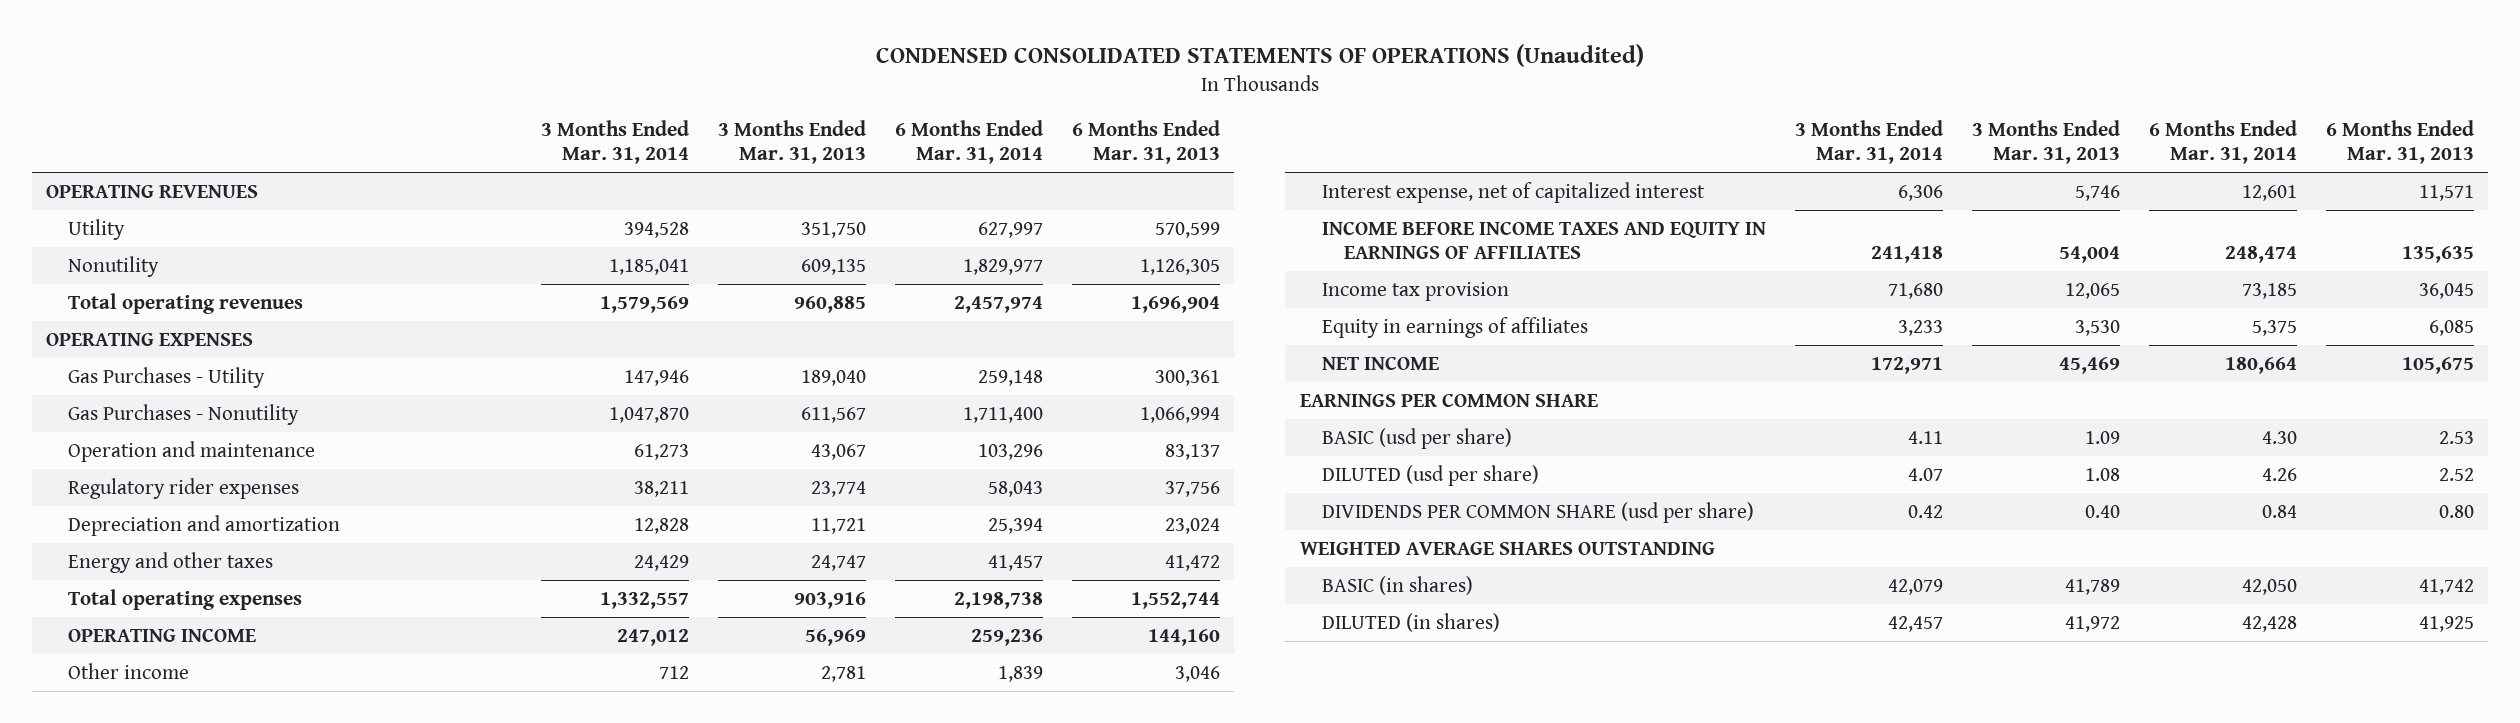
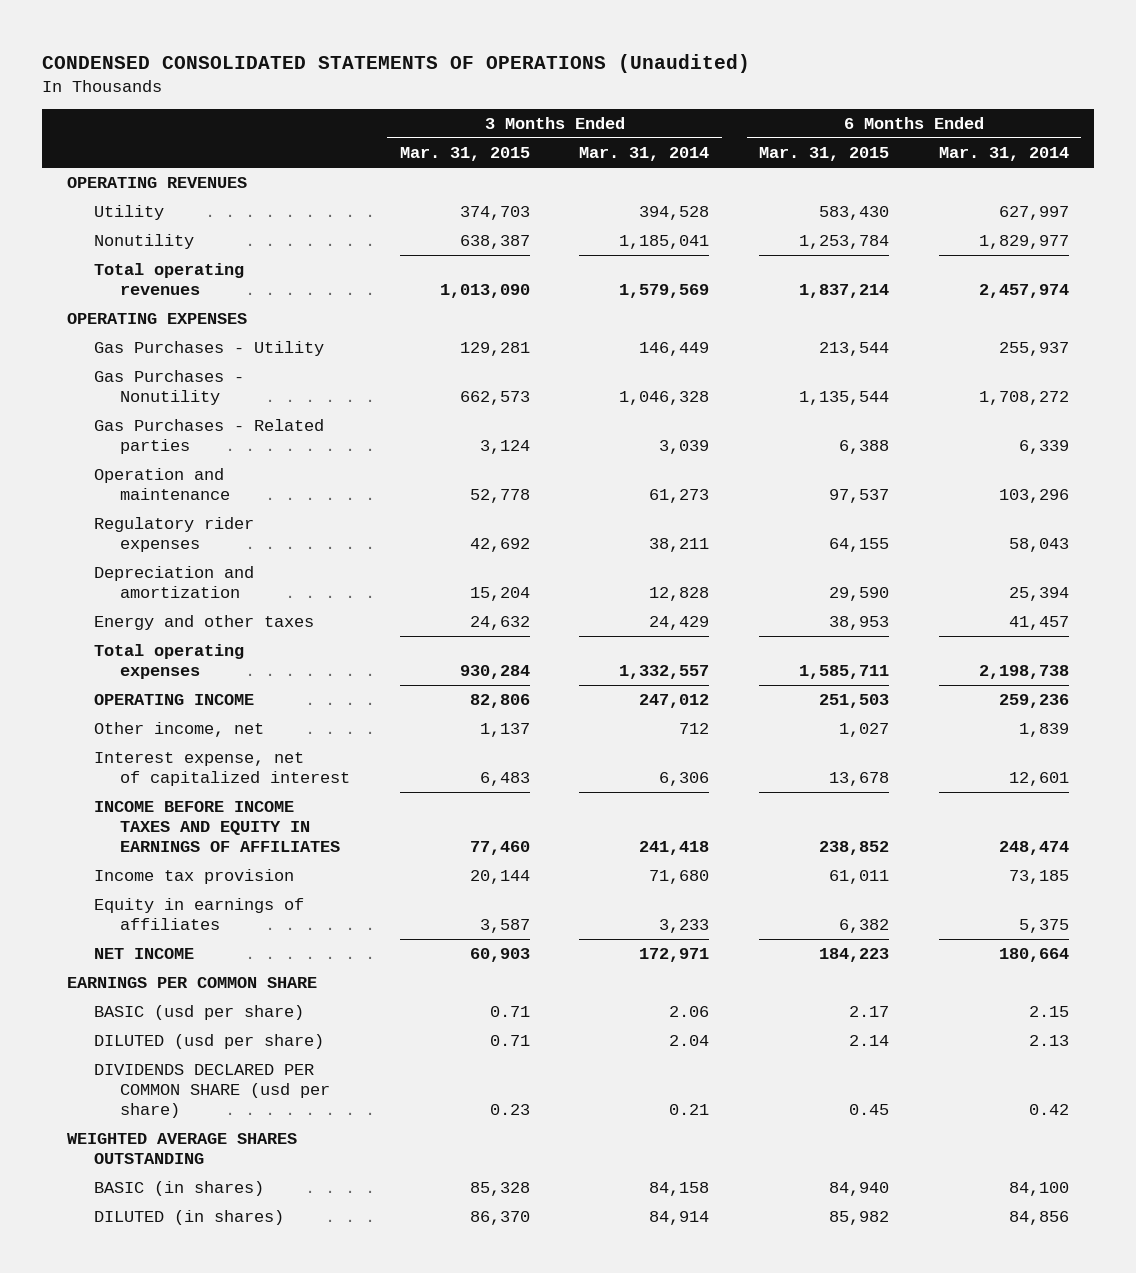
- | 3 Months Ended Mar. 31, 2014 | 3 Months Ended Mar. 31, 2013 | 6 Months Ended Mar. 31, 2014 | 6 Months Ended Mar. 31, 2013
+ | 3 Months Ended Mar. 31, 2015 | 3 Months Ended Mar. 31, 2014 | 6 Months Ended Mar. 31, 2015 | 6 Months Ended Mar. 31, 2014
- Gas Purchases - Utility | 147,946 | 189,040 | 259,148 | 300,361
- Gas Purchases - Nonutility | 1,047,870 | 611,567 | 1,711,400 | 1,066,994
+ Gas Purchases - Utility | 129,281 | 146,449 | 213,544 | 255,937
+ Gas Purchases - Nonutility | 662,573 | 1,046,328 | 1,135,544 | 1,708,272
+ Gas Purchases - Related parties | 3,124 | 3,039 | 6,388 | 6,339
- Other income | 712 | 2,781 | 1,839 | 3,046
+ Other income, net | 1,137 | 712 | 1,027 | 1,839
- BASIC (usd per share) | 4.11 | 1.09 | 4.30 | 2.53
- DILUTED (usd per share) | 4.07 | 1.08 | 4.26 | 2.52
- DIVIDENDS PER COMMON SHARE (usd per share) | 0.42 | 0.40 | 0.84 | 0.80
+ BASIC (usd per share) | 0.71 | 2.06 | 2.17 | 2.15
+ DILUTED (usd per share) | 0.71 | 2.04 | 2.14 | 2.13
+ DIVIDENDS DECLARED PER COMMON SHARE (usd per share) | 0.23 | 0.21 | 0.45 | 0.42
- BASIC (in shares) | 42,079 | 41,789 | 42,050 | 41,742
- DILUTED (in shares) | 42,457 | 41,972 | 42,428 | 41,925
+ BASIC (in shares) | 85,328 | 84,158 | 84,940 | 84,100
+ DILUTED (in shares) | 86,370 | 84,914 | 85,982 | 84,856

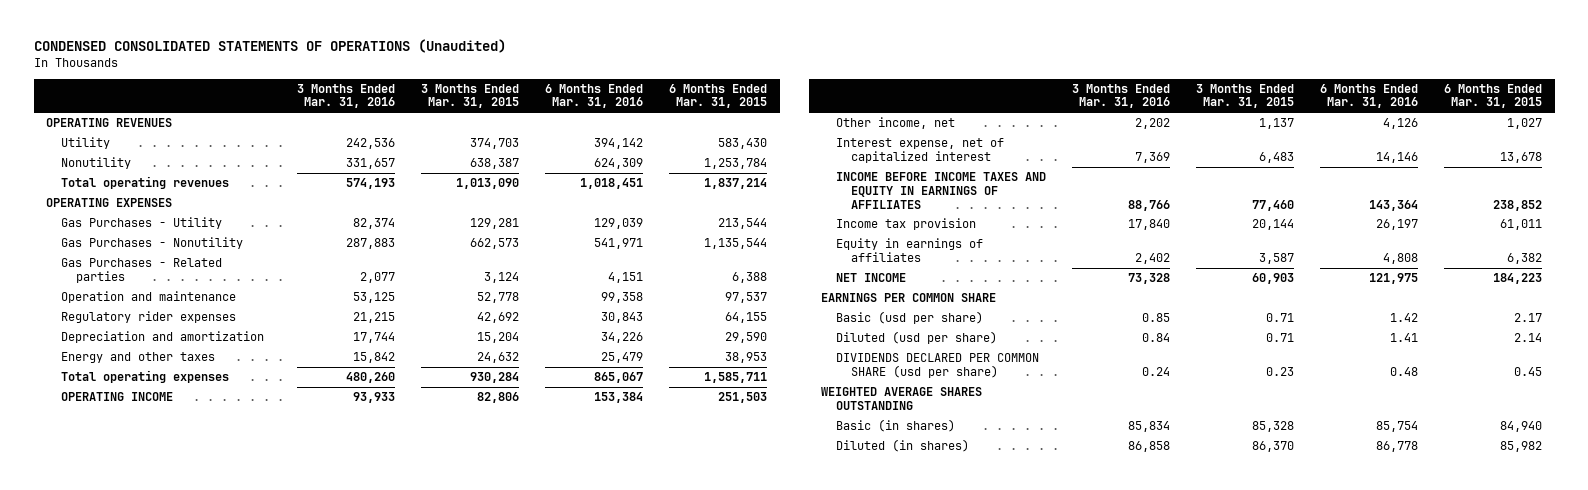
- | 3 Months Ended Mar. 31, 2015 | 3 Months Ended Mar. 31, 2014 | 6 Months Ended Mar. 31, 2015 | 6 Months Ended Mar. 31, 2014
+ | 3 Months Ended Mar. 31, 2016 | 3 Months Ended Mar. 31, 2015 | 6 Months Ended Mar. 31, 2016 | 6 Months Ended Mar. 31, 2015
- BASIC (usd per share) | 0.71 | 2.06 | 2.17 | 2.15
- DILUTED (usd per share) | 0.71 | 2.04 | 2.14 | 2.13
+ Basic (usd per share) | 0.85 | 0.71 | 1.42 | 2.17
+ Diluted (usd per share) | 0.84 | 0.71 | 1.41 | 2.14
- BASIC (in shares) | 85,328 | 84,158 | 84,940 | 84,100
- DILUTED (in shares) | 86,370 | 84,914 | 85,982 | 84,856
+ Basic (in shares) | 85,834 | 85,328 | 85,754 | 84,940
+ Diluted (in shares) | 86,858 | 86,370 | 86,778 | 85,982

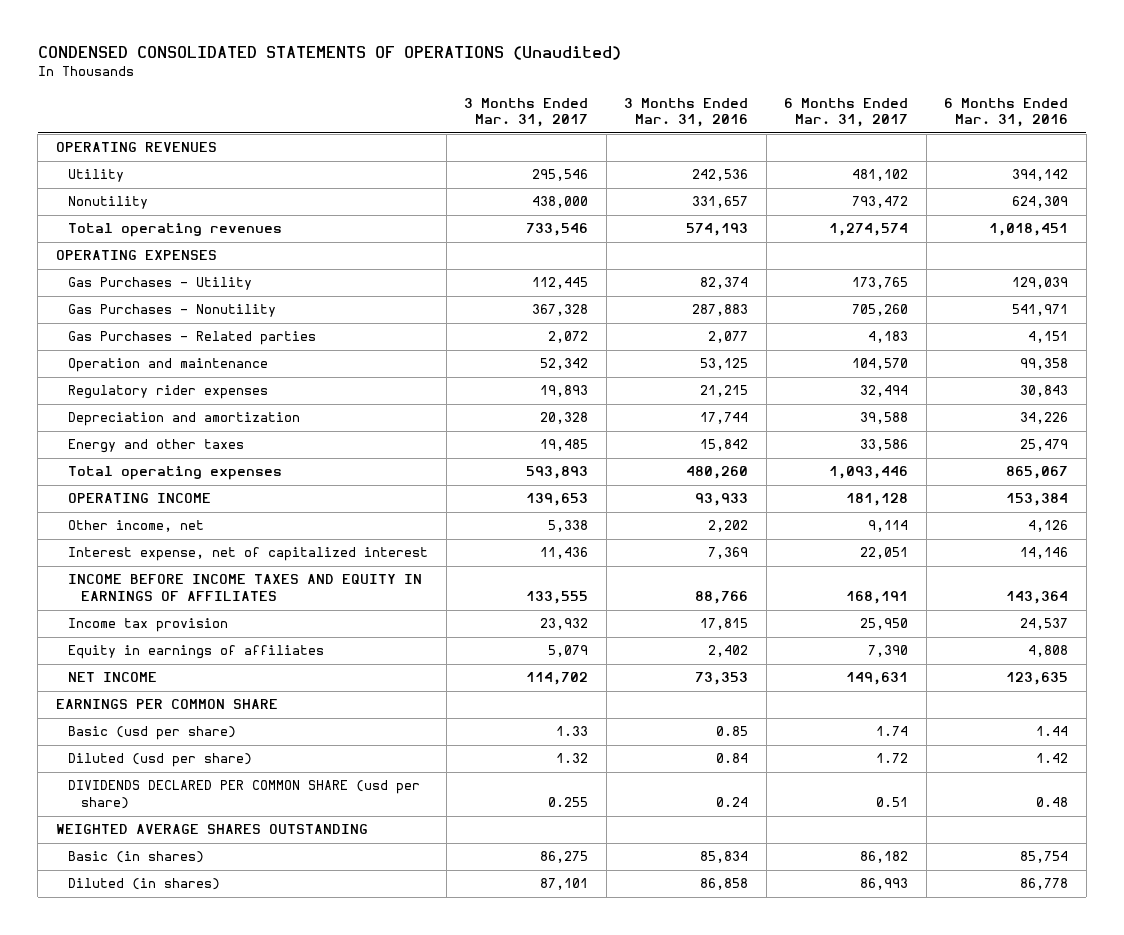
- | 3 Months Ended Mar. 31, 2016 | 3 Months Ended Mar. 31, 2015 | 6 Months Ended Mar. 31, 2016 | 6 Months Ended Mar. 31, 2015
+ | 3 Months Ended Mar. 31, 2017 | 3 Months Ended Mar. 31, 2016 | 6 Months Ended Mar. 31, 2017 | 6 Months Ended Mar. 31, 2016
- Income tax provision | 17,840 | 20,144 | 26,197 | 61,011
+ Income tax provision | 23,932 | 17,815 | 25,950 | 24,537
- NET INCOME | 73,328 | 60,903 | 121,975 | 184,223
+ NET INCOME | 114,702 | 73,353 | 149,631 | 123,635
- Basic (usd per share) | 0.85 | 0.71 | 1.42 | 2.17
- Diluted (usd per share) | 0.84 | 0.71 | 1.41 | 2.14
+ Basic (usd per share) | 1.33 | 0.85 | 1.74 | 1.44
+ Diluted (usd per share) | 1.32 | 0.84 | 1.72 | 1.42

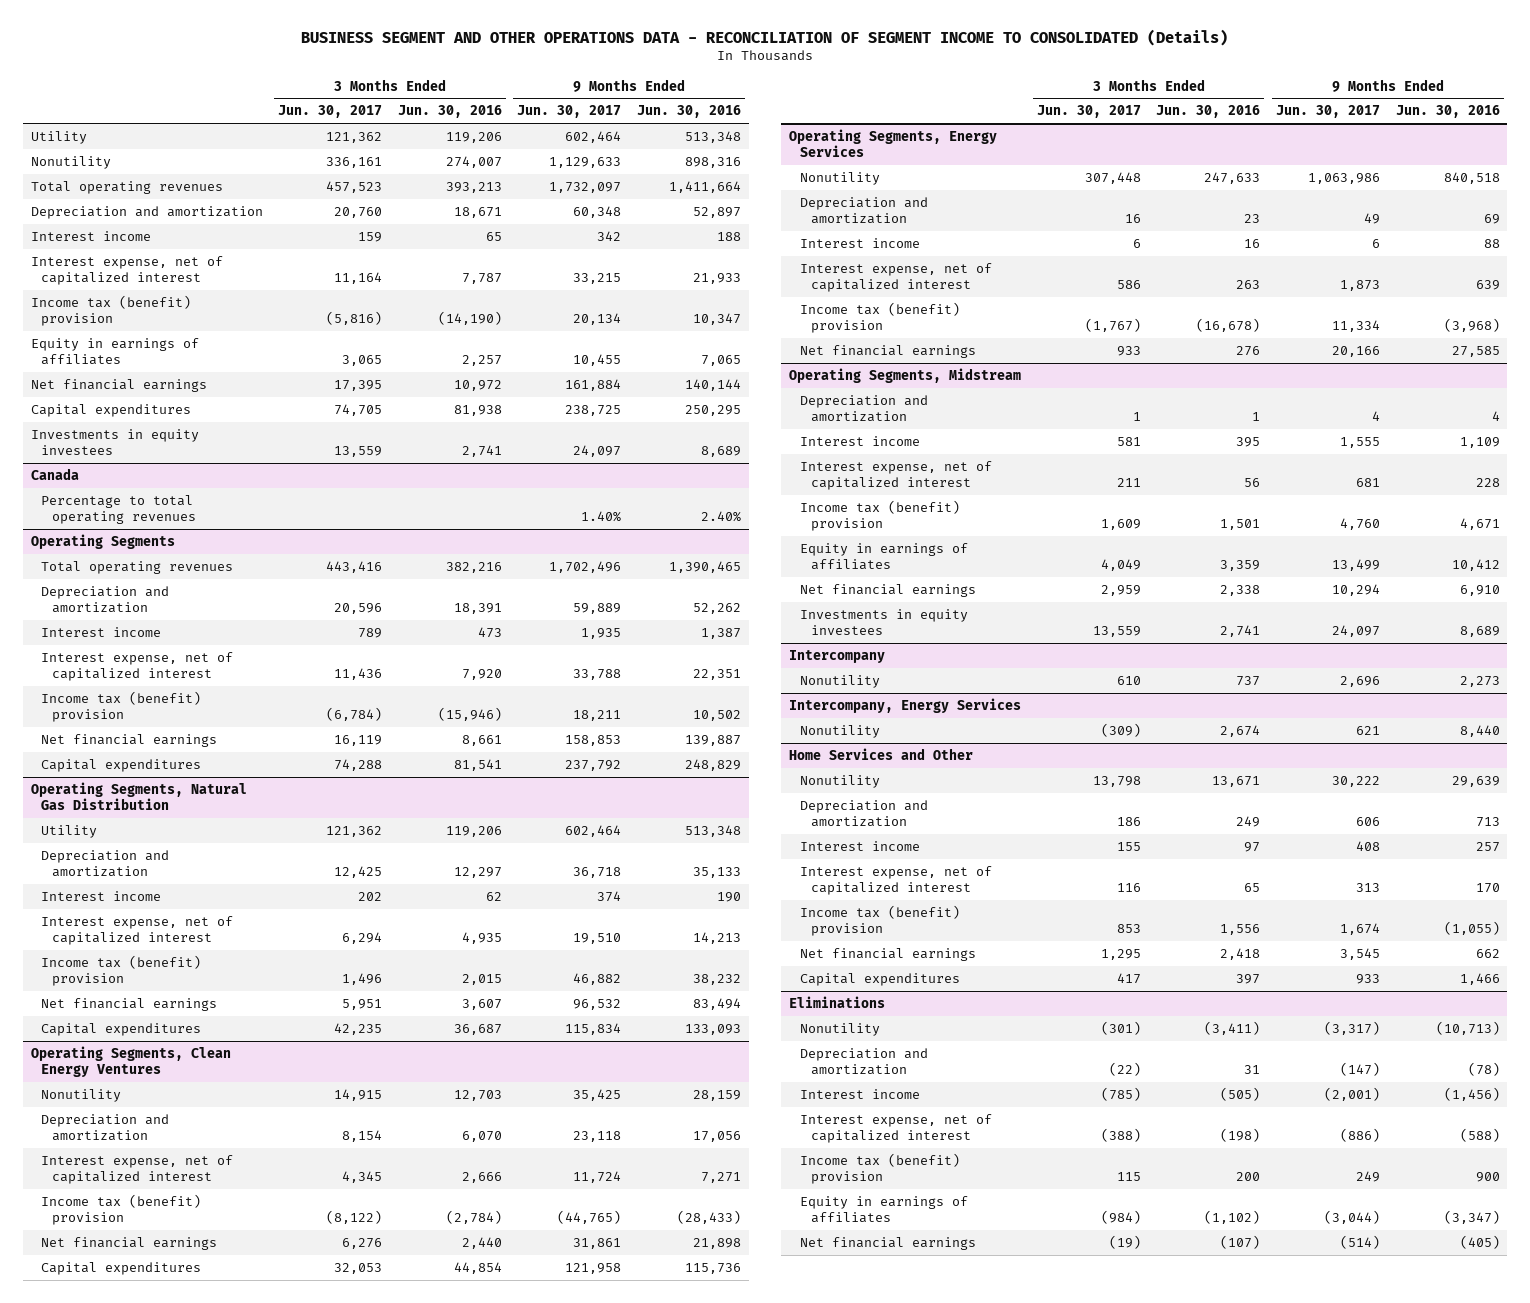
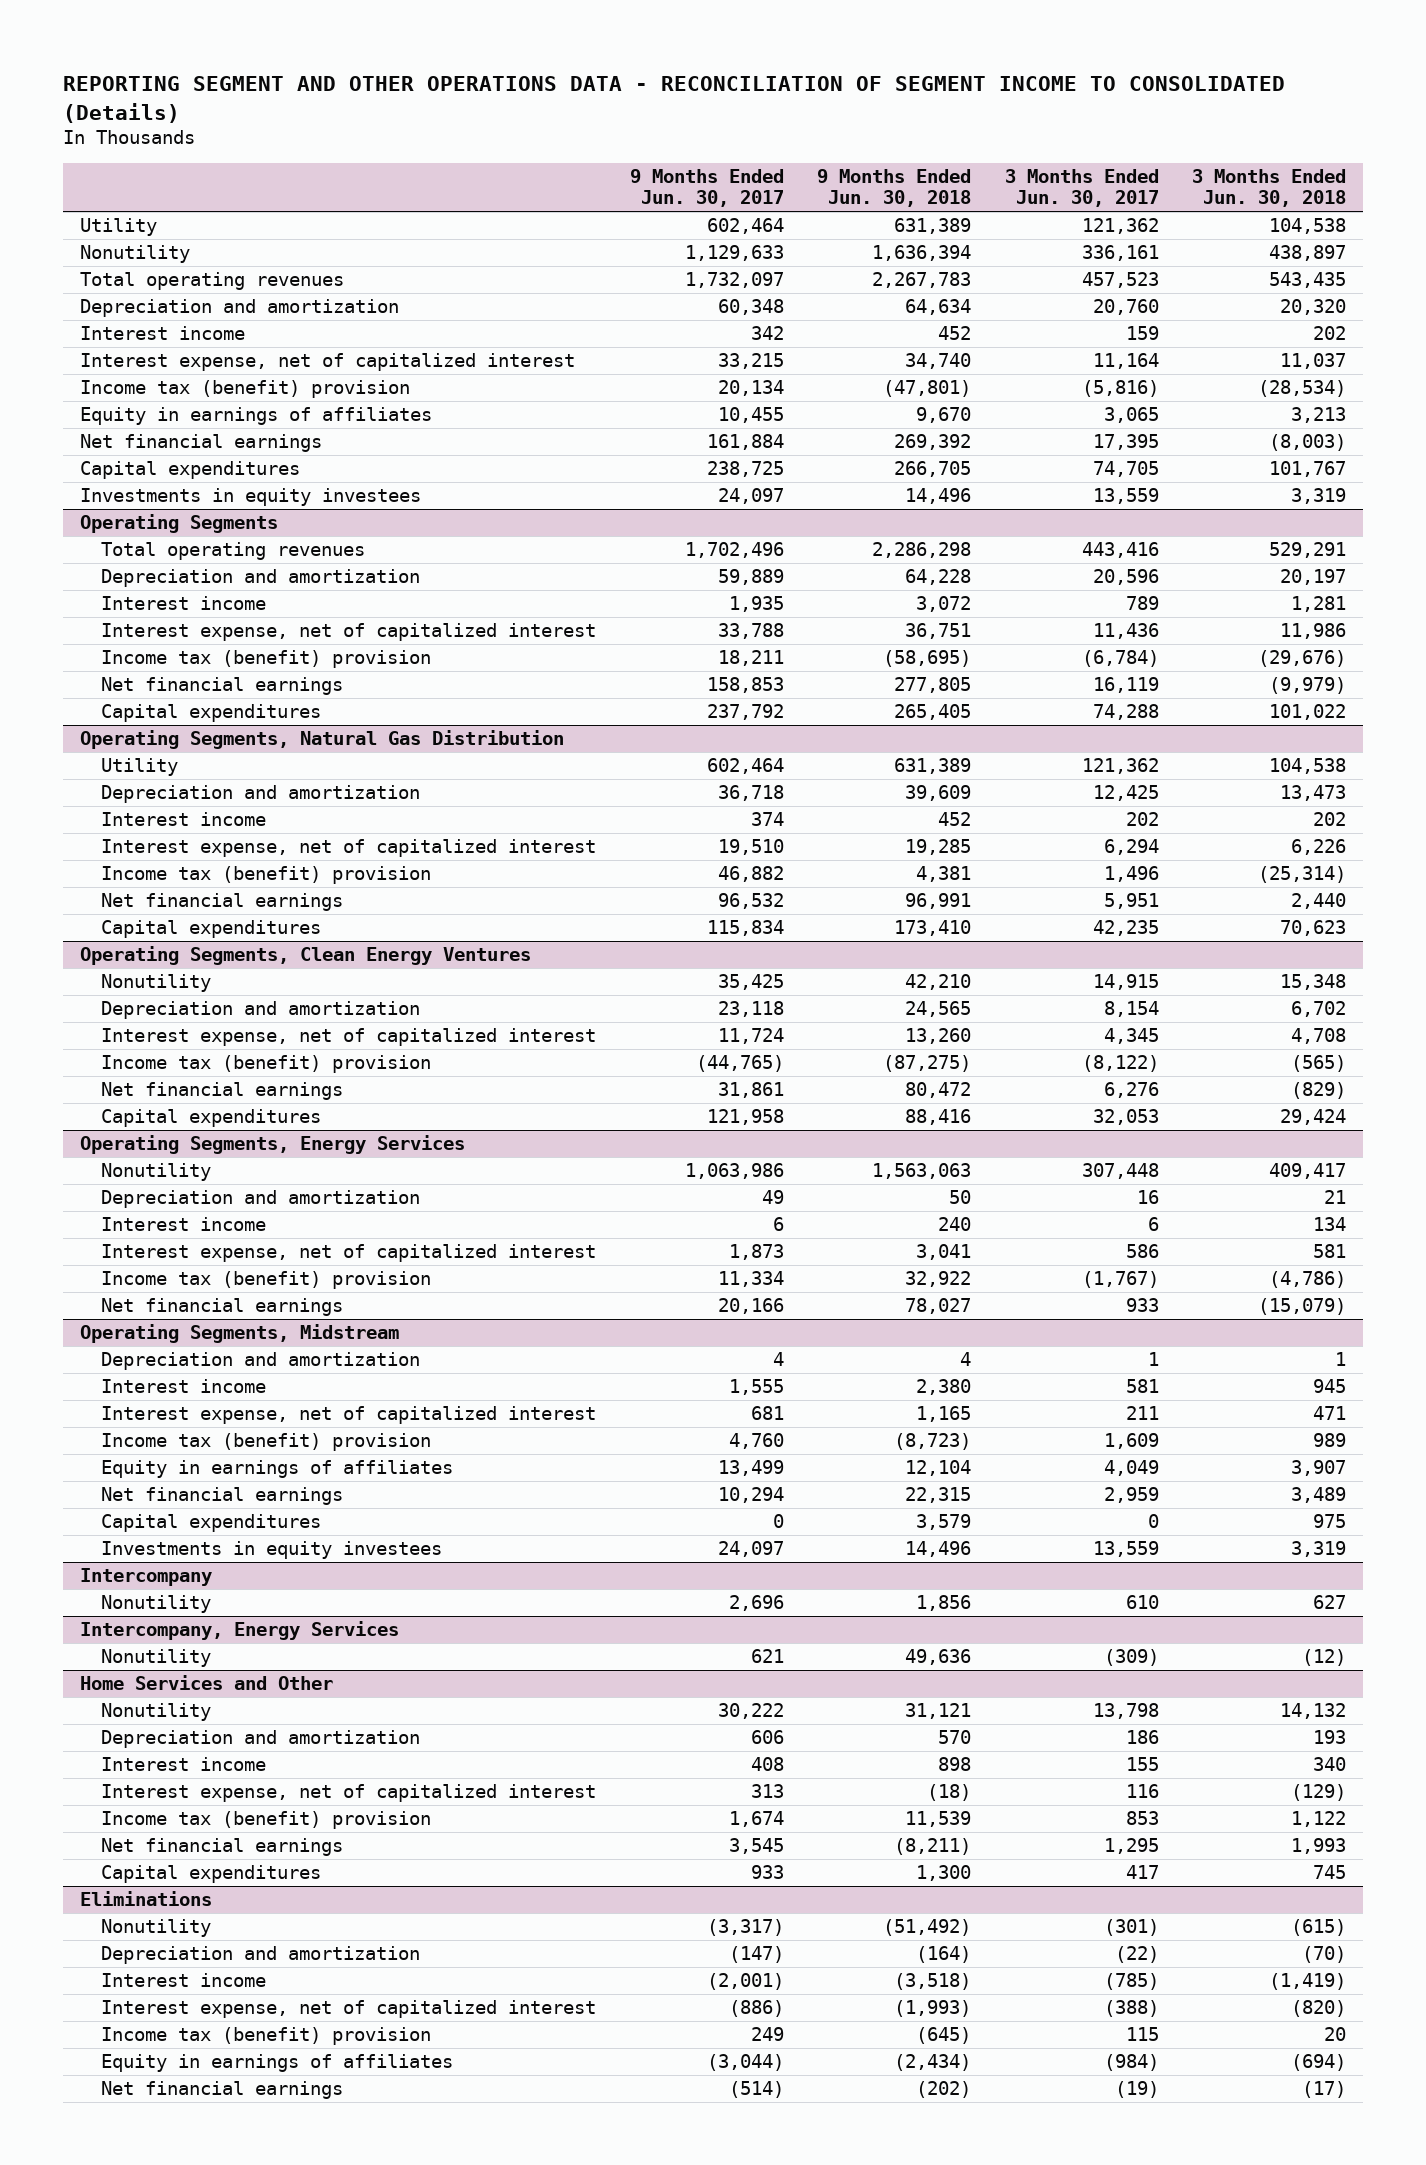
- BUSINESS SEGMENT AND OTHER OPERATIONS DATA - RECONCILIATION OF SEGMENT INCOME TO CONSOLIDATED (Details)
+ REPORTING SEGMENT AND OTHER OPERATIONS DATA - RECONCILIATION OF SEGMENT INCOME TO CONSOLIDATED (Details)
- | 3 Months Ended Jun. 30, 2017 | 3 Months Ended Jun. 30, 2016 | 9 Months Ended Jun. 30, 2017 | 9 Months Ended Jun. 30, 2016
+ | 9 Months Ended Jun. 30, 2017 | 9 Months Ended Jun. 30, 2018 | 3 Months Ended Jun. 30, 2017 | 3 Months Ended Jun. 30, 2018
- Canada
- Percentage to total operating revenues | | | 1.40% | 2.40%
@ Operating Segments, Midstream
+ Capital expenditures | 0 | 3,579 | 0 | 975

